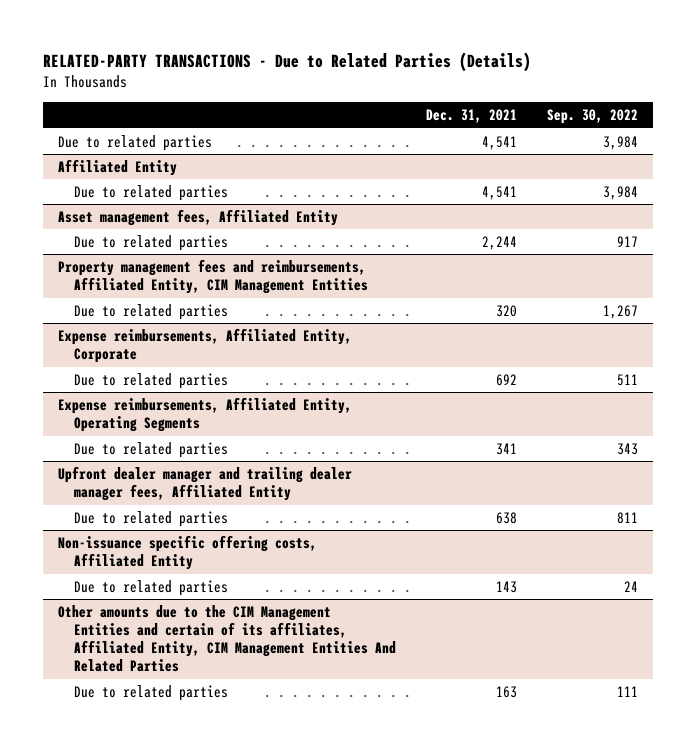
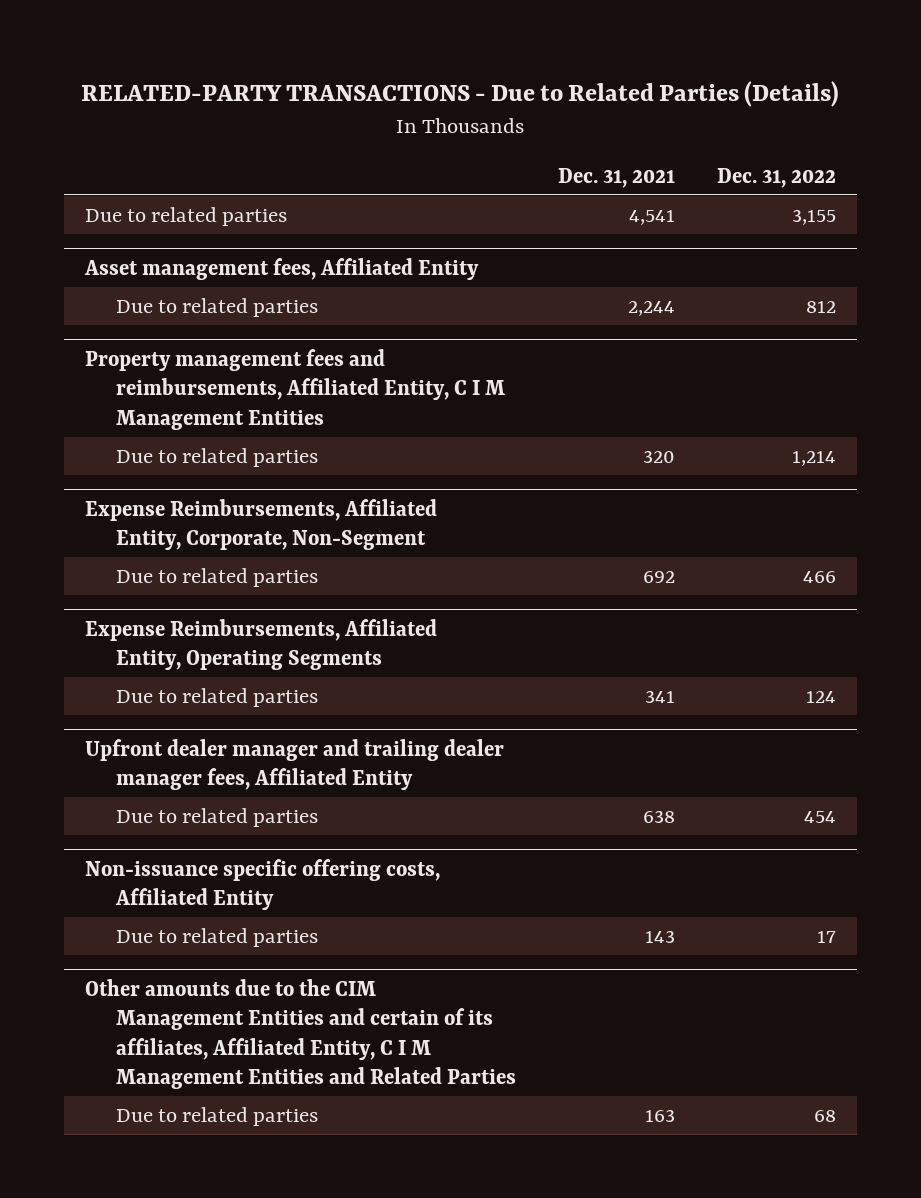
- | Dec. 31, 2021 | Sep. 30, 2022
+ | Dec. 31, 2021 | Dec. 31, 2022
- Affiliated Entity
- Due to related parties | 4,541 | 3,984
- Property management fees and reimbursements, Affiliated Entity, CIM Management Entities
+ Property management fees and reimbursements, Affiliated Entity, C I M Management Entities
- Expense reimbursements, Affiliated Entity, Corporate
+ Expense Reimbursements, Affiliated Entity, Corporate, Non-Segment
- Expense reimbursements, Affiliated Entity, Operating Segments
+ Expense Reimbursements, Affiliated Entity, Operating Segments
- Other amounts due to the CIM Management Entities and certain of its affiliates, Affiliated Entity, CIM Management Entities And Related Parties
+ Other amounts due to the CIM Management Entities and certain of its affiliates, Affiliated Entity, C I M Management Entities and Related Parties

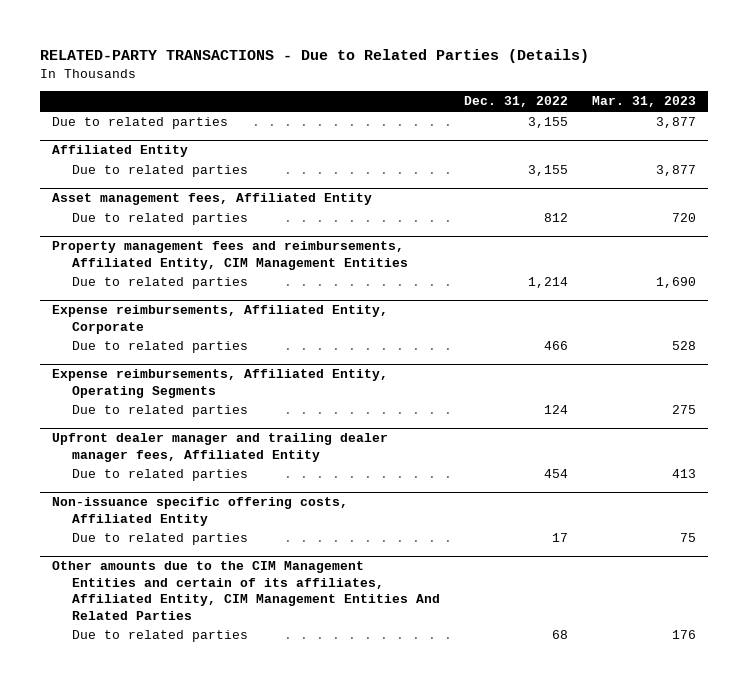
- | Dec. 31, 2021 | Dec. 31, 2022
+ | Dec. 31, 2022 | Mar. 31, 2023
+ Affiliated Entity
+ Due to related parties | 3,155 | 3,877
- Property management fees and reimbursements, Affiliated Entity, C I M Management Entities
+ Property management fees and reimbursements, Affiliated Entity, CIM Management Entities
- Expense Reimbursements, Affiliated Entity, Corporate, Non-Segment
+ Expense reimbursements, Affiliated Entity, Corporate
- Expense Reimbursements, Affiliated Entity, Operating Segments
+ Expense reimbursements, Affiliated Entity, Operating Segments
- Other amounts due to the CIM Management Entities and certain of its affiliates, Affiliated Entity, C I M Management Entities and Related Parties
+ Other amounts due to the CIM Management Entities and certain of its affiliates, Affiliated Entity, CIM Management Entities And Related Parties

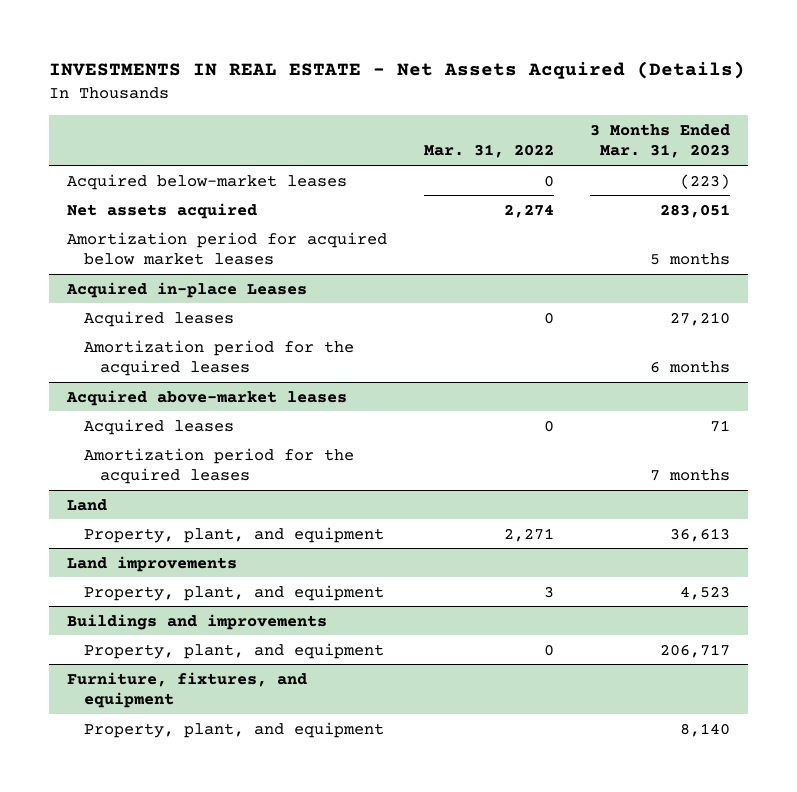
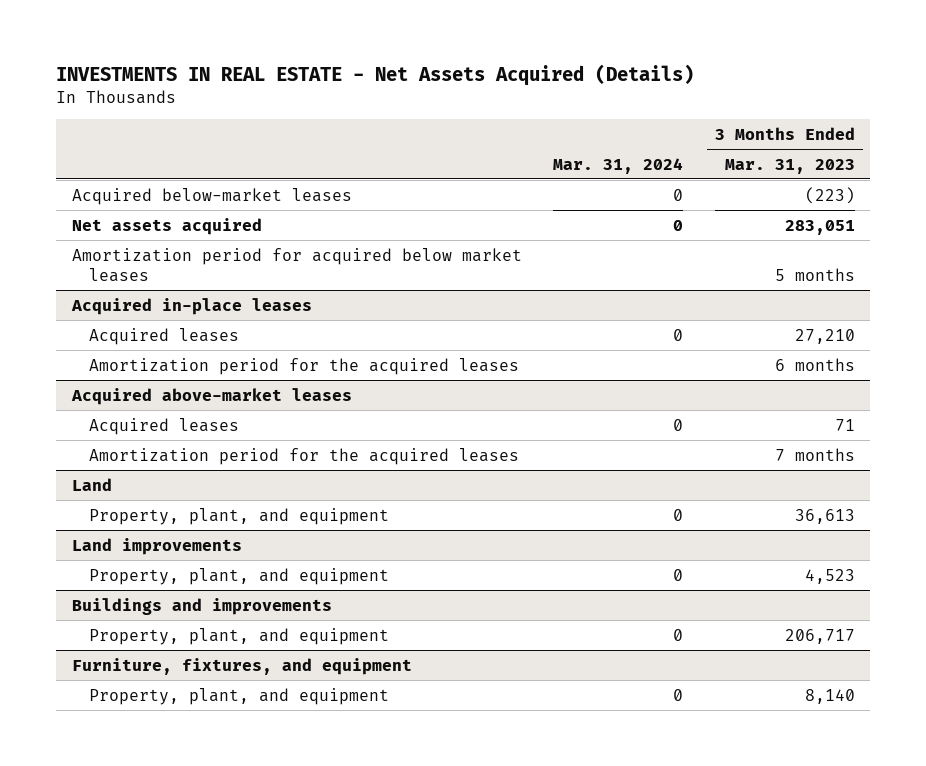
- | Mar. 31, 2022 | 3 Months Ended Mar. 31, 2023
+ | Mar. 31, 2024 | 3 Months Ended Mar. 31, 2023
- Acquired in-place Leases
+ Acquired in-place leases

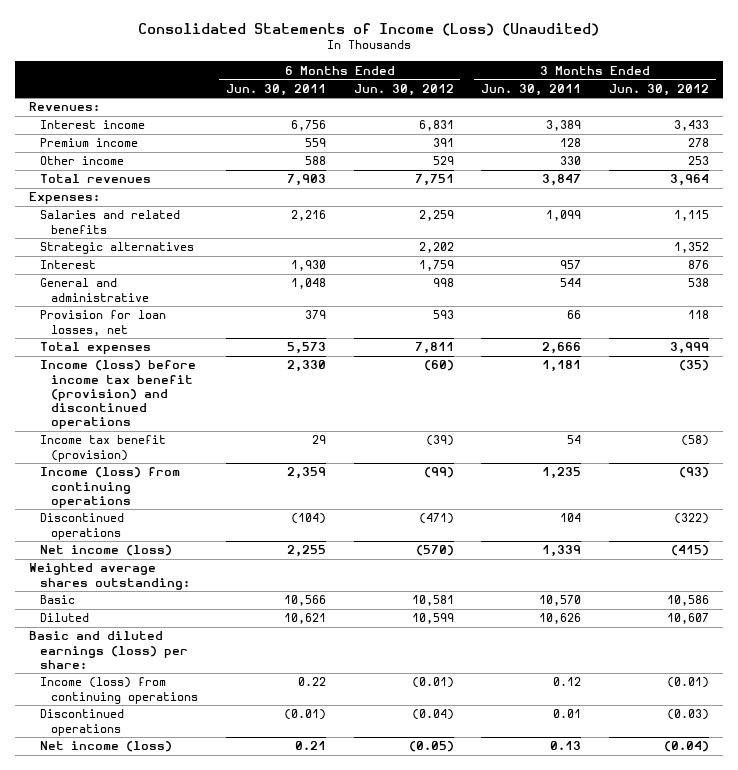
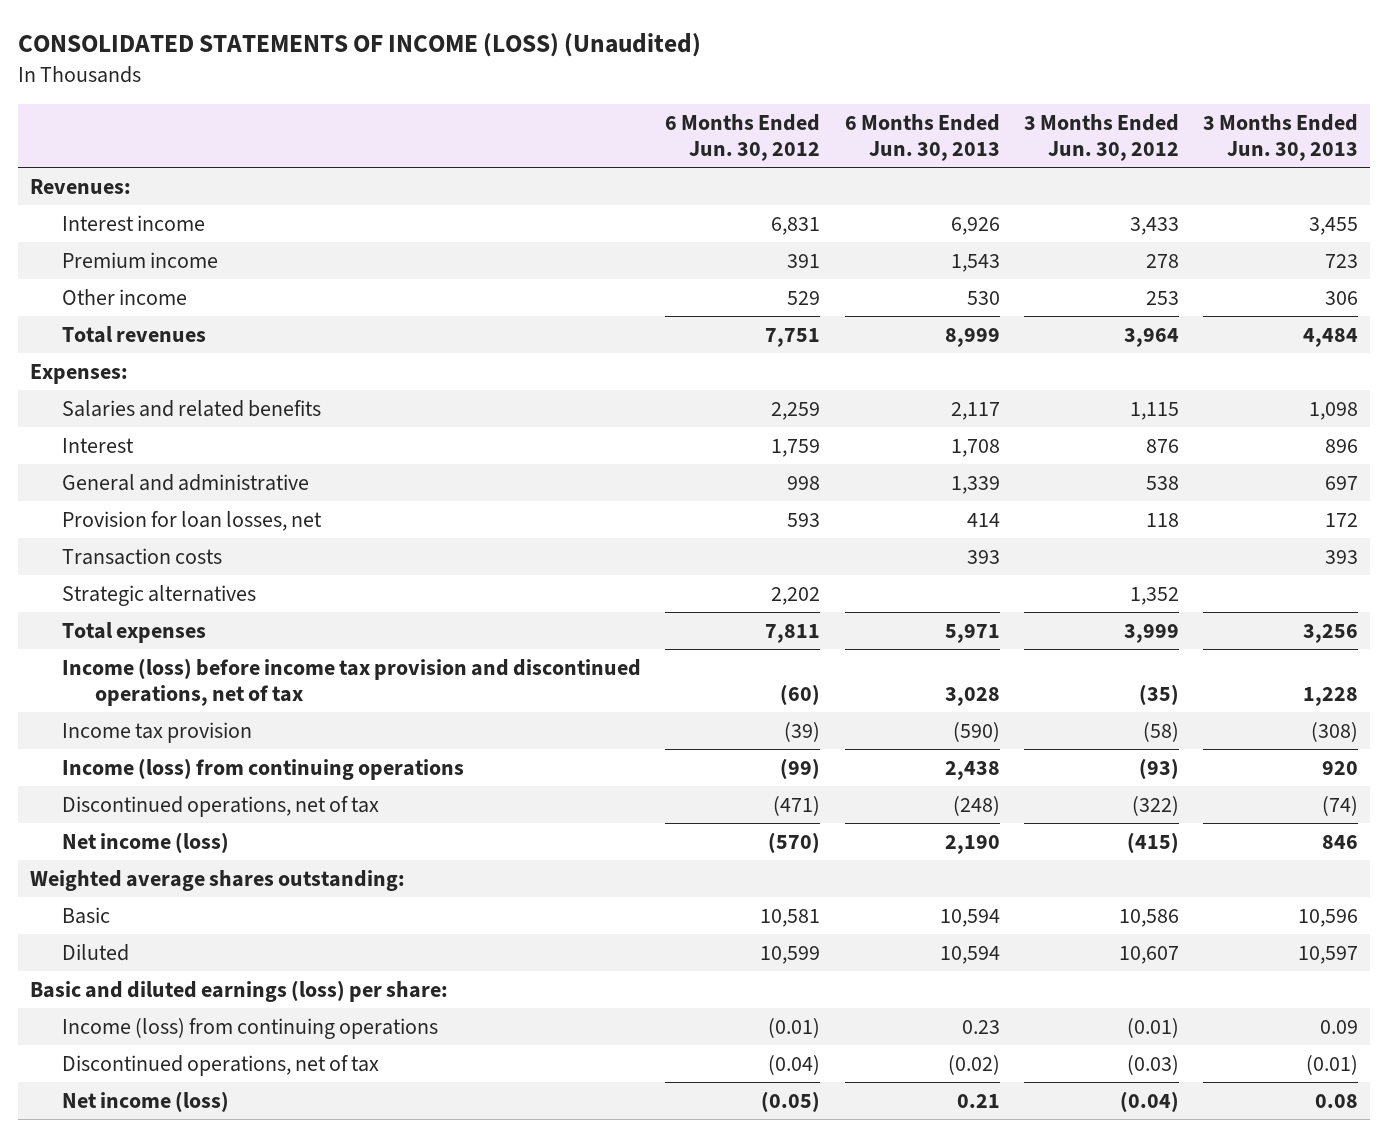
- Consolidated Statements of Income (Loss) (Unaudited)
+ CONSOLIDATED STATEMENTS OF INCOME (LOSS) (Unaudited)
- | 6 Months Ended Jun. 30, 2011 | 6 Months Ended Jun. 30, 2012 | 3 Months Ended Jun. 30, 2011 | 3 Months Ended Jun. 30, 2012
+ | 6 Months Ended Jun. 30, 2012 | 6 Months Ended Jun. 30, 2013 | 3 Months Ended Jun. 30, 2012 | 3 Months Ended Jun. 30, 2013
+ Transaction costs | | 393 | | 393
moved down: Strategic alternatives | 2,202 | | 1,352 |
- Income (loss) before income tax benefit (provision) and discontinued operations | 2,330 | (60) | 1,181 | (35)
- Income tax benefit (provision) | 29 | (39) | 54 | (58)
+ Income (loss) before income tax provision and discontinued operations, net of tax | (60) | 3,028 | (35) | 1,228
+ Income tax provision | (39) | (590) | (58) | (308)
- Discontinued operations | (104) | (471) | 104 | (322)
+ Discontinued operations, net of tax | (471) | (248) | (322) | (74)
- Discontinued operations | (0.01) | (0.04) | 0.01 | (0.03)
+ Discontinued operations, net of tax | (0.04) | (0.02) | (0.03) | (0.01)

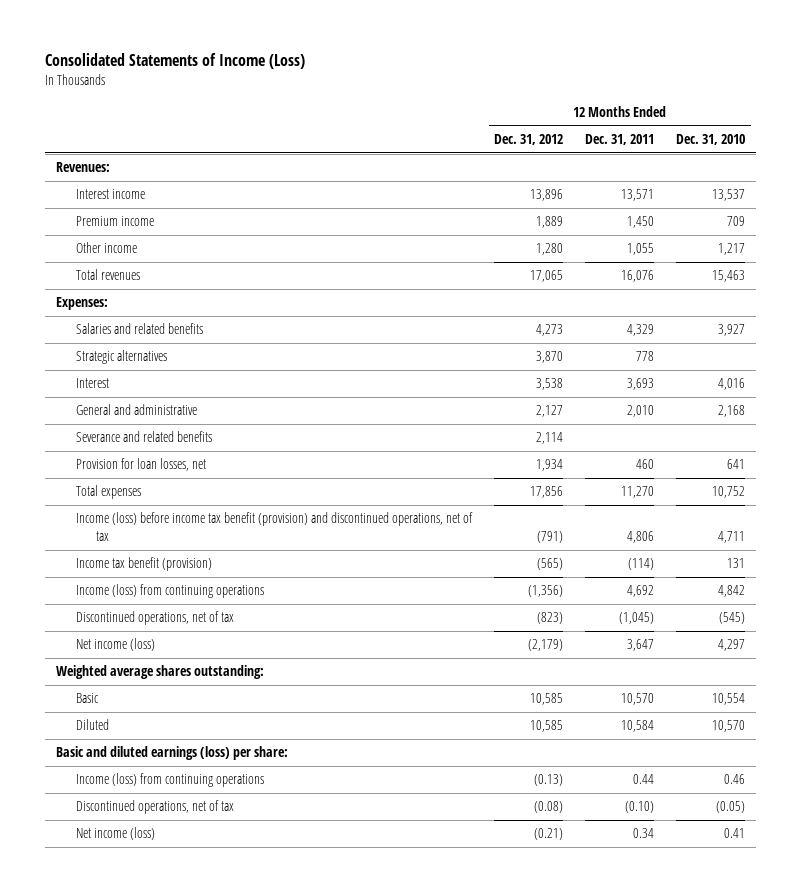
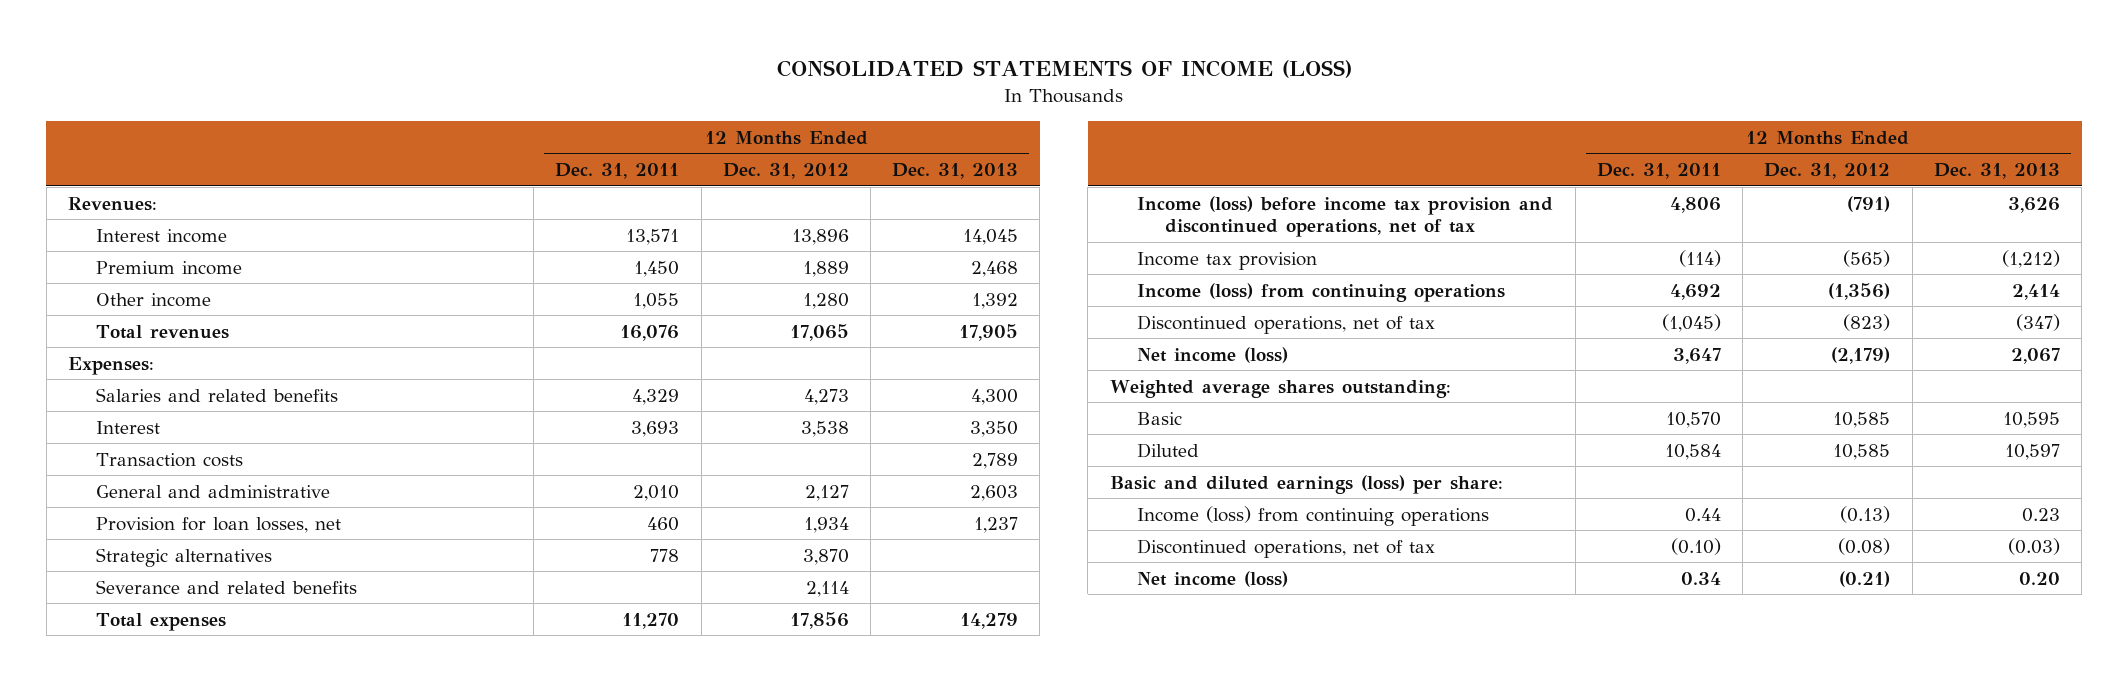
- Consolidated Statements of Income (Loss)
+ CONSOLIDATED STATEMENTS OF INCOME (LOSS)
- | 12 Months Ended Dec. 31, 2012 | 12 Months Ended Dec. 31, 2011 | 12 Months Ended Dec. 31, 2010
+ | 12 Months Ended Dec. 31, 2011 | 12 Months Ended Dec. 31, 2012 | 12 Months Ended Dec. 31, 2013
+ Transaction costs | | | 2,789
moved down: Strategic alternatives | 778 | 3,870 |
moved down: Severance and related benefits | | 2,114 |
- Income (loss) before income tax benefit (provision) and discontinued operations, net of tax | (791) | 4,806 | 4,711
- Income tax benefit (provision) | (565) | (114) | 131
+ Income (loss) before income tax provision and discontinued operations, net of tax | 4,806 | (791) | 3,626
+ Income tax provision | (114) | (565) | (1,212)

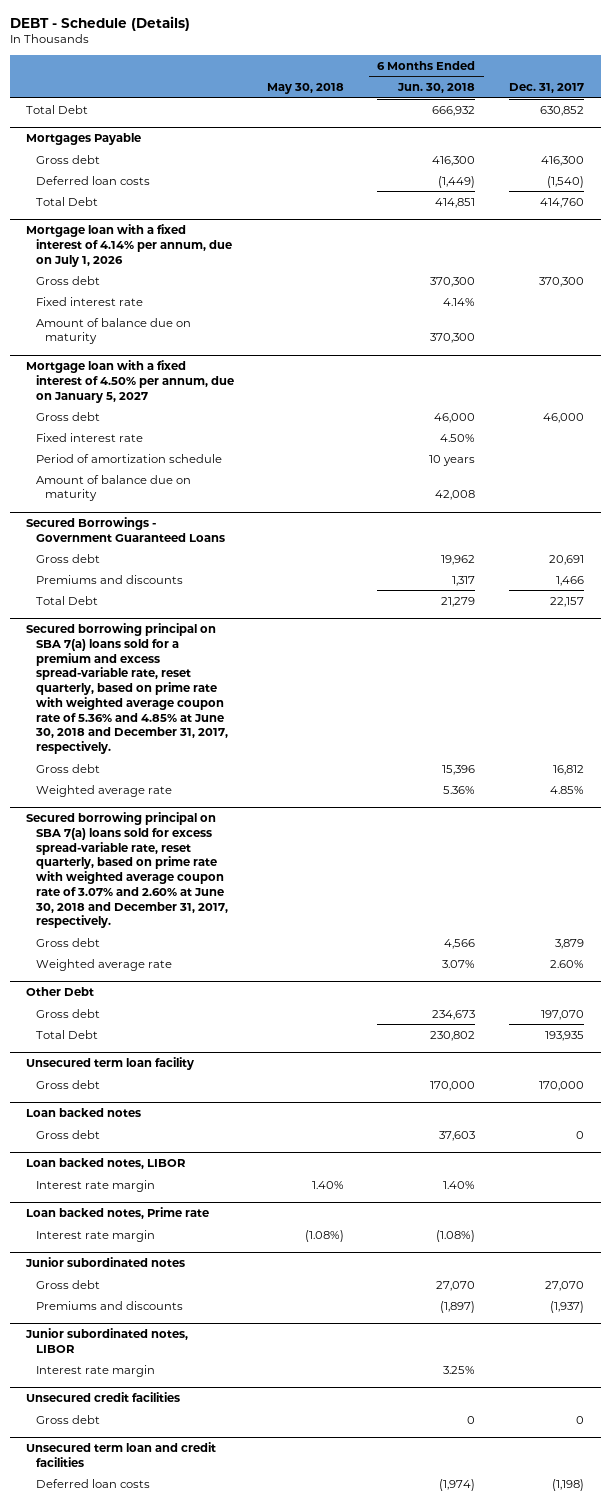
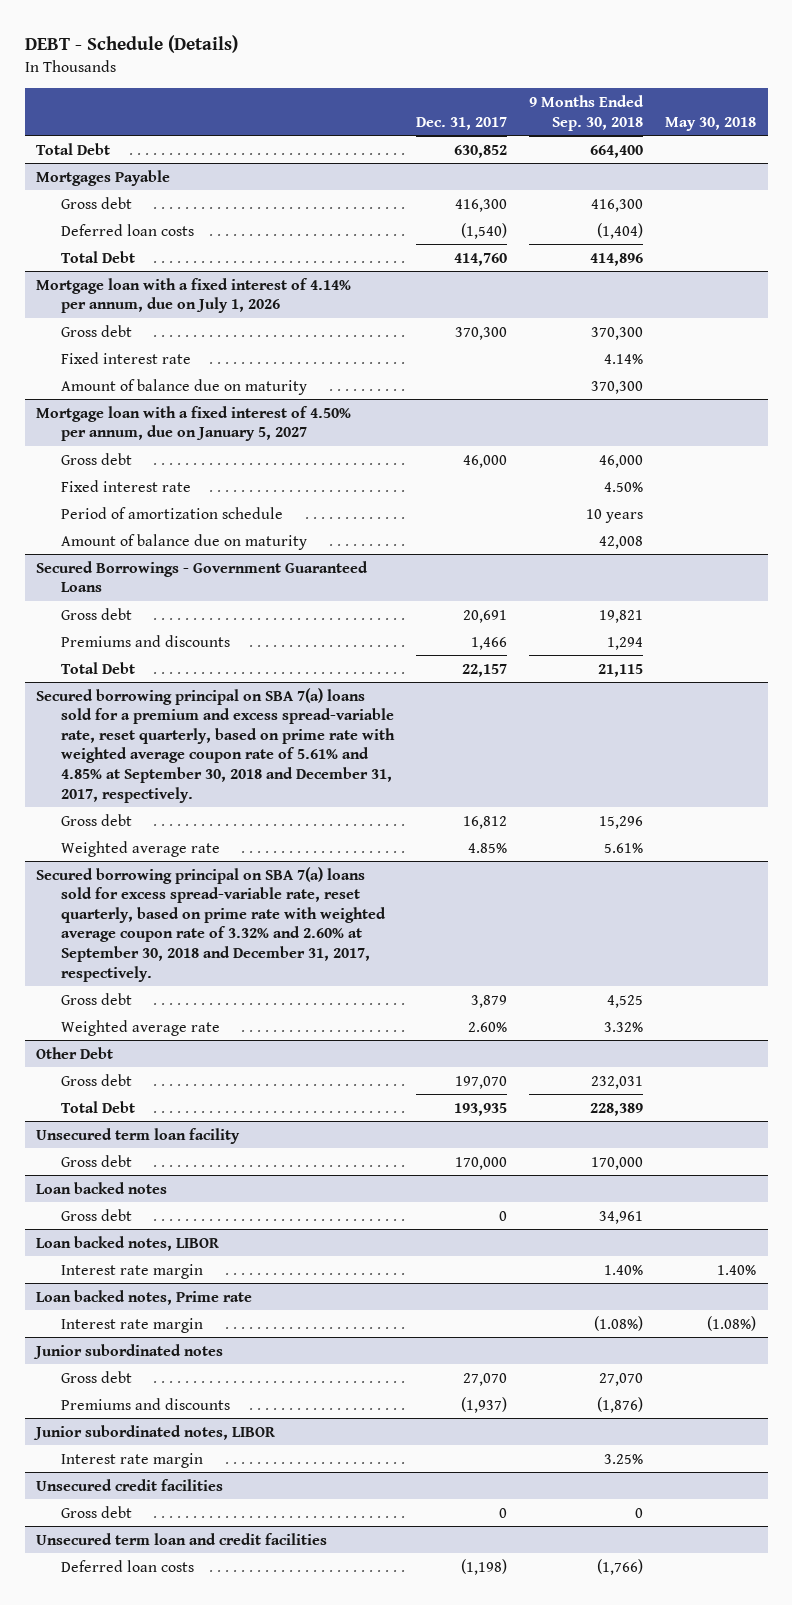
- | May 30, 2018 | 6 Months Ended Jun. 30, 2018 | Dec. 31, 2017
+ | Dec. 31, 2017 | 9 Months Ended Sep. 30, 2018 | May 30, 2018
- Secured borrowing principal on SBA 7(a) loans sold for a premium and excess spread-variable rate, reset quarterly, based on prime rate with weighted average coupon rate of 5.36% and 4.85% at June 30, 2018 and December 31, 2017, respectively.
+ Secured borrowing principal on SBA 7(a) loans sold for a premium and excess spread-variable rate, reset quarterly, based on prime rate with weighted average coupon rate of 5.61% and 4.85% at September 30, 2018 and December 31, 2017, respectively.
- Secured borrowing principal on SBA 7(a) loans sold for excess spread-variable rate, reset quarterly, based on prime rate with weighted average coupon rate of 3.07% and 2.60% at June 30, 2018 and December 31, 2017, respectively.
+ Secured borrowing principal on SBA 7(a) loans sold for excess spread-variable rate, reset quarterly, based on prime rate with weighted average coupon rate of 3.32% and 2.60% at September 30, 2018 and December 31, 2017, respectively.

